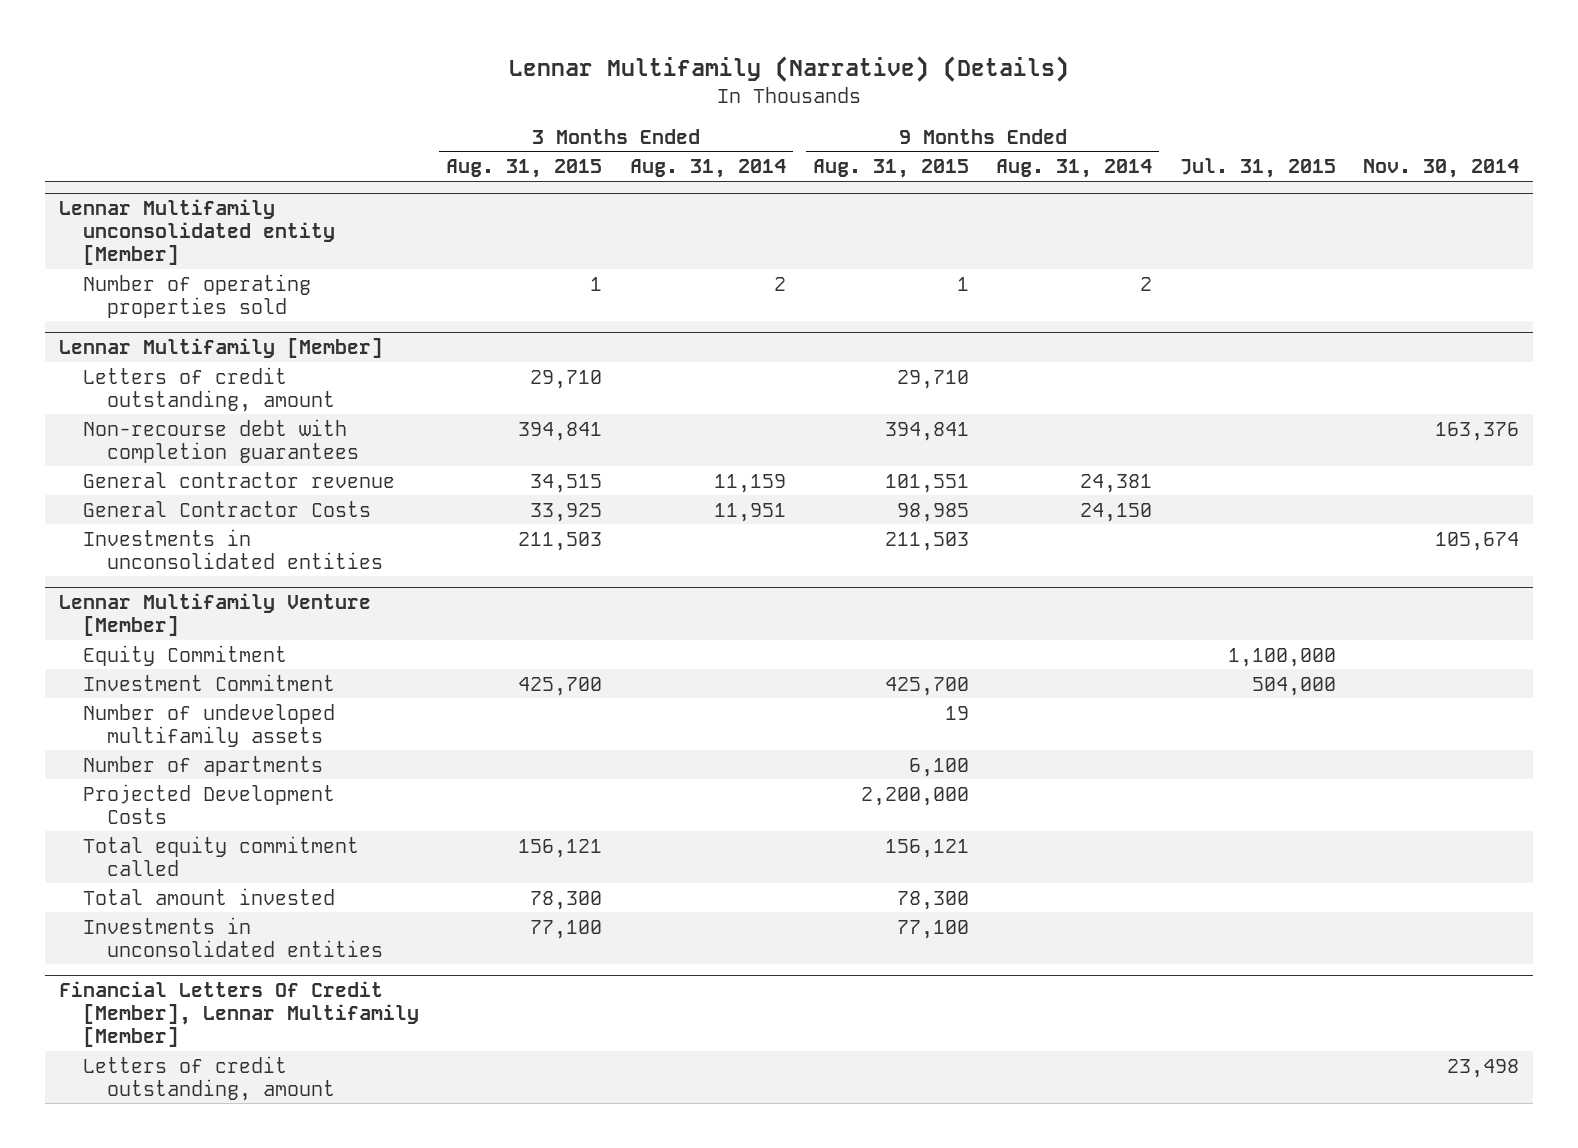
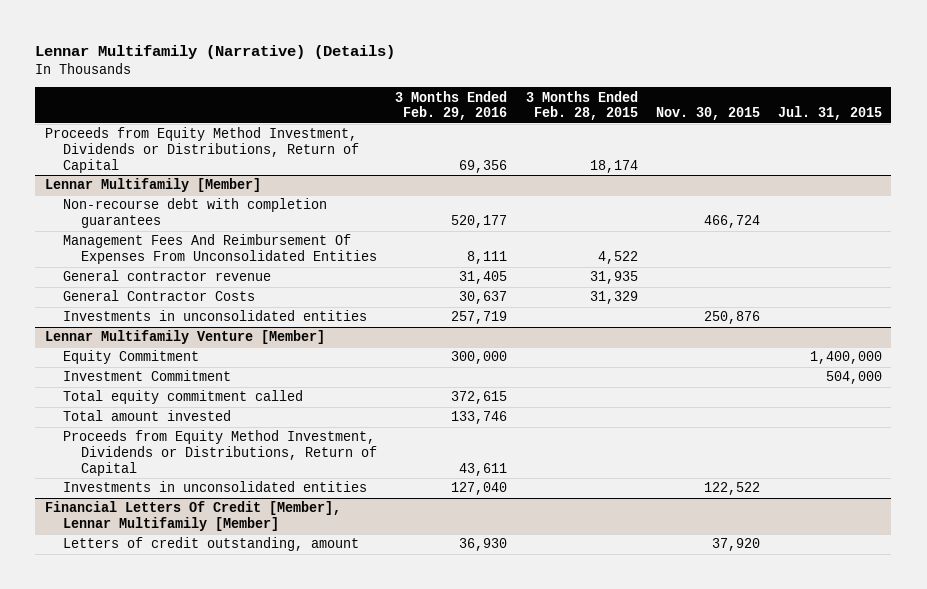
- | 3 Months Ended Aug. 31, 2015 | 3 Months Ended Aug. 31, 2014 | 9 Months Ended Aug. 31, 2015 | 9 Months Ended Aug. 31, 2014 | Jul. 31, 2015 | Nov. 30, 2014
+ | 3 Months Ended Feb. 29, 2016 | 3 Months Ended Feb. 28, 2015 | Nov. 30, 2015 | Jul. 31, 2015
- Lennar Multifamily unconsolidated entity [Member]
- Number of operating properties sold | 1 | 2 | 1 | 2 | |
+ Proceeds from Equity Method Investment, Dividends or Distributions, Return of Capital | 69,356 | 18,174 | |
@ Lennar Multifamily [Member]
- Letters of credit outstanding, amount | 29,710 | | 29,710 | | |
+ Management Fees And Reimbursement Of Expenses From Unconsolidated Entities | 8,111 | 4,522 | |
@ Lennar Multifamily Venture [Member]
- Equity Commitment | | | | | 1,100,000 |
+ Equity Commitment | 300,000 | | | 1,400,000
- Number of undeveloped multifamily assets | | | 19 | | |
- Number of apartments | | | 6,100 | | |
- Projected Development Costs | | | 2,200,000 | | |
+ Proceeds from Equity Method Investment, Dividends or Distributions, Return of Capital | 43,611 | | |

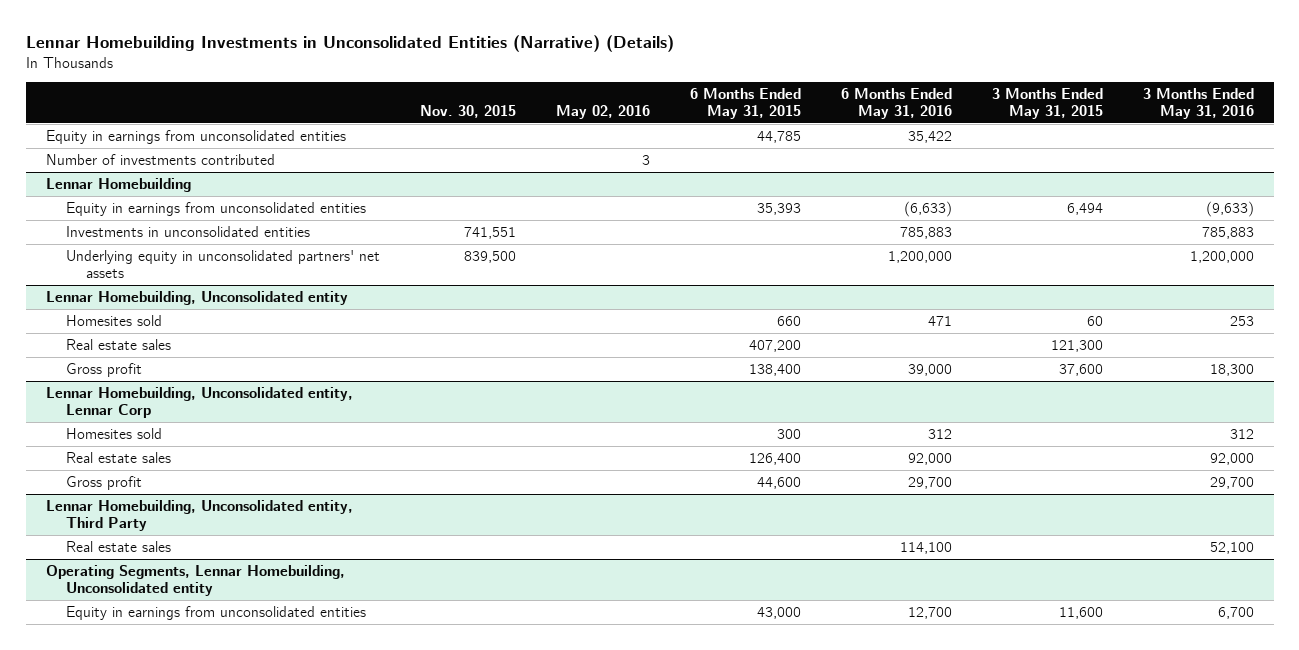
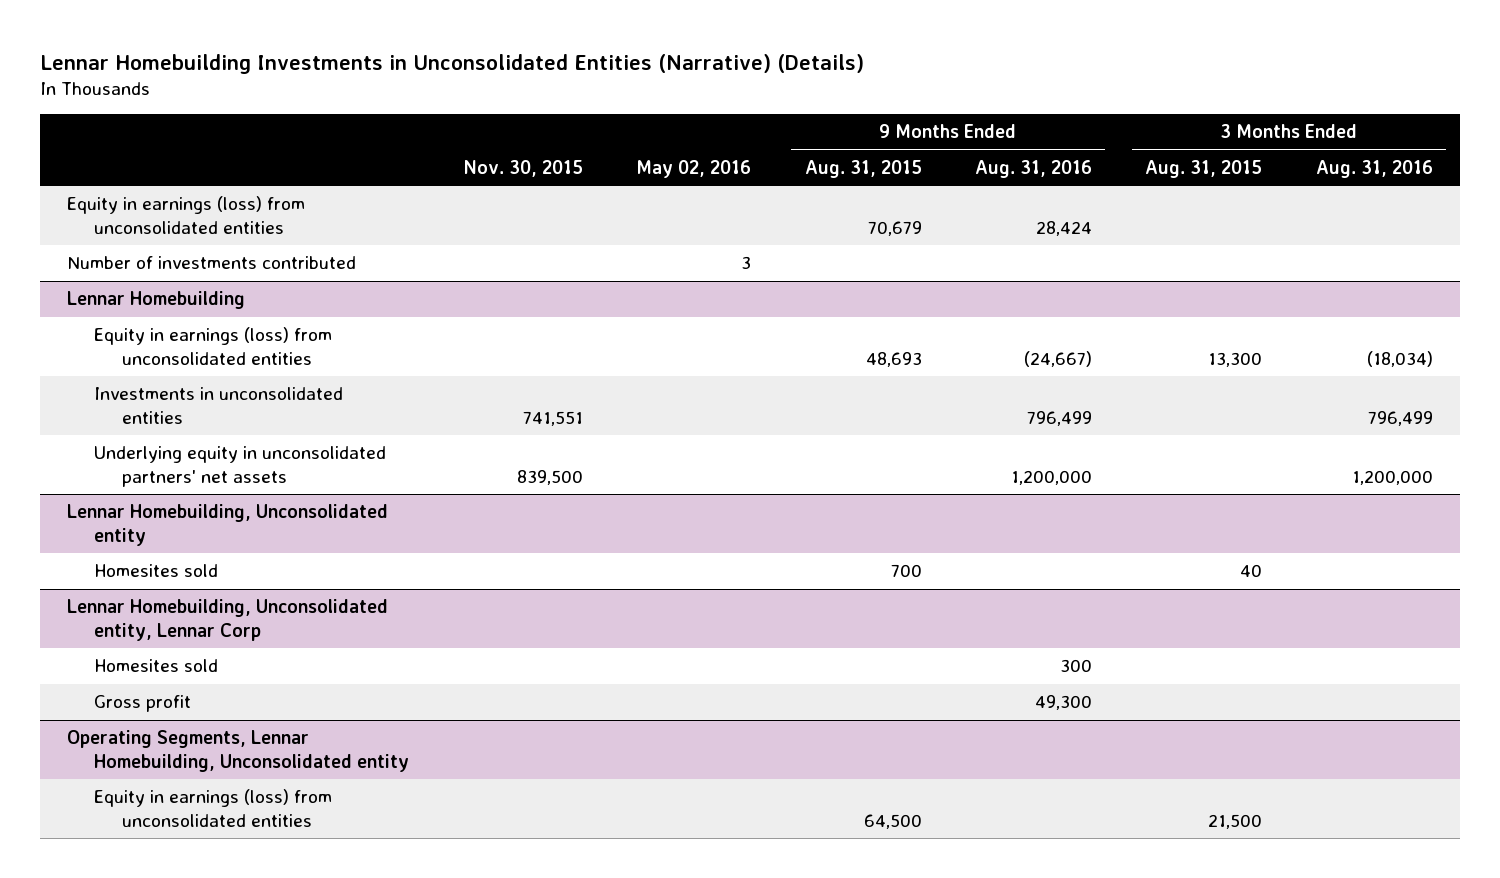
- | Nov. 30, 2015 | May 02, 2016 | 6 Months Ended May 31, 2015 | 6 Months Ended May 31, 2016 | 3 Months Ended May 31, 2015 | 3 Months Ended May 31, 2016
+ | Nov. 30, 2015 | May 02, 2016 | 9 Months Ended Aug. 31, 2015 | 9 Months Ended Aug. 31, 2016 | 3 Months Ended Aug. 31, 2015 | 3 Months Ended Aug. 31, 2016
- Equity in earnings from unconsolidated entities | | | 44,785 | 35,422 | |
+ Equity in earnings (loss) from unconsolidated entities | | | 70,679 | 28,424 | |
@ Lennar Homebuilding
- Equity in earnings from unconsolidated entities | | | 35,393 | (6,633) | 6,494 | (9,633)
+ Equity in earnings (loss) from unconsolidated entities | | | 48,693 | (24,667) | 13,300 | (18,034)
@ Lennar Homebuilding, Unconsolidated entity
- Real estate sales | | | 407,200 | | 121,300 |
- Gross profit | | | 138,400 | 39,000 | 37,600 | 18,300
@ Lennar Homebuilding, Unconsolidated entity, Lennar Corp
- Real estate sales | | | 126,400 | 92,000 | | 92,000
- Lennar Homebuilding, Unconsolidated entity, Third Party
- Real estate sales | | | | 114,100 | | 52,100
@ Operating Segments, Lennar Homebuilding, Unconsolidated entity
- Equity in earnings from unconsolidated entities | | | 43,000 | 12,700 | 11,600 | 6,700
+ Equity in earnings (loss) from unconsolidated entities | | | 64,500 | | 21,500 |

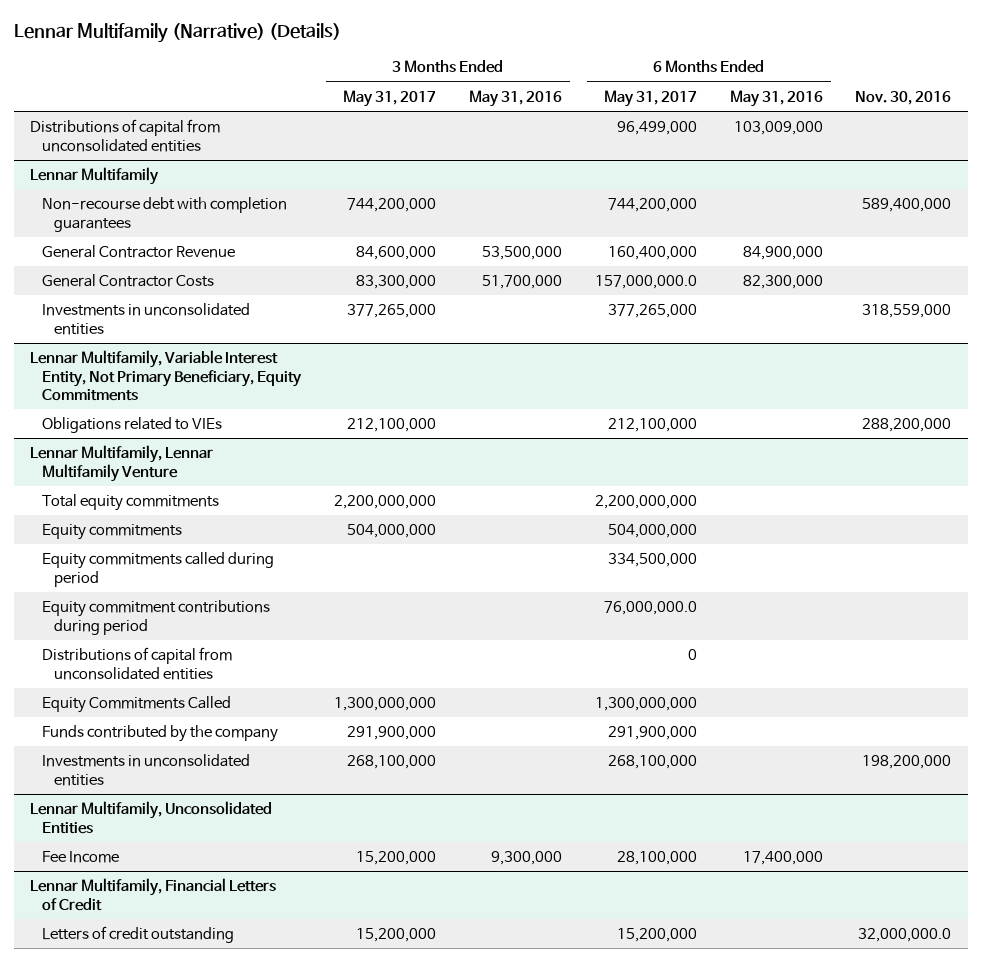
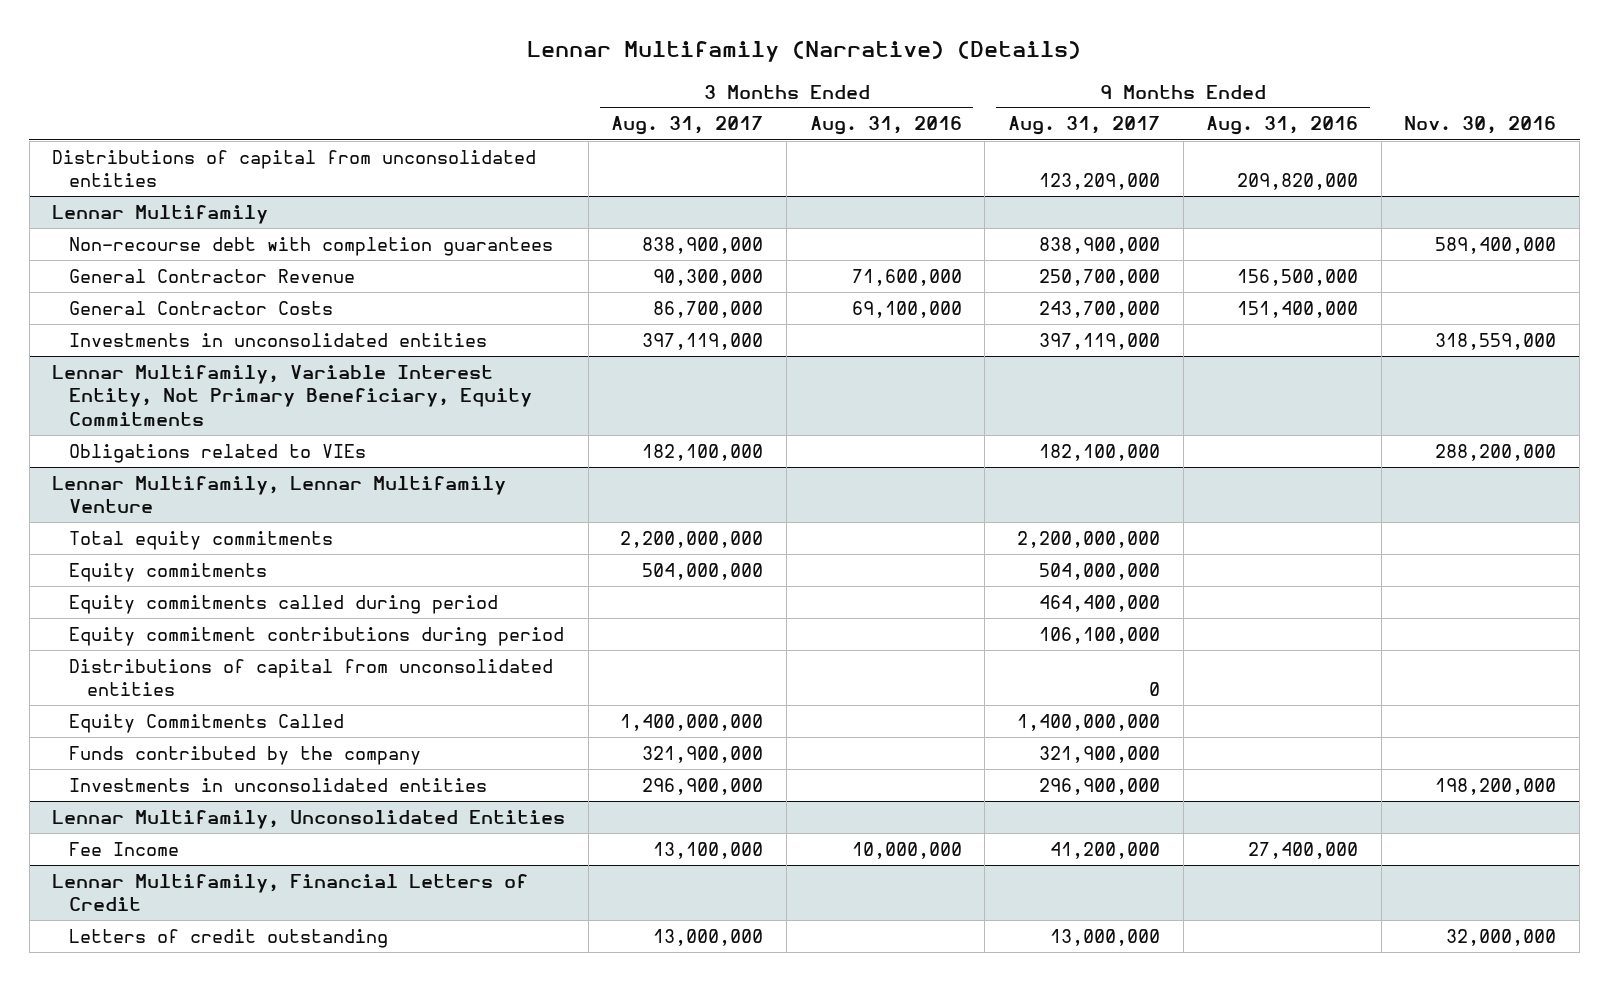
- | 3 Months Ended May 31, 2017 | 3 Months Ended May 31, 2016 | 6 Months Ended May 31, 2017 | 6 Months Ended May 31, 2016 | Nov. 30, 2016
+ | 3 Months Ended Aug. 31, 2017 | 3 Months Ended Aug. 31, 2016 | 9 Months Ended Aug. 31, 2017 | 9 Months Ended Aug. 31, 2016 | Nov. 30, 2016
@ Lennar Multifamily, Financial Letters of Credit
- Letters of credit outstanding | 15,200,000 | | 15,200,000 | | 32,000,000.0
+ Letters of credit outstanding | 13,000,000 | | 13,000,000 | | 32,000,000

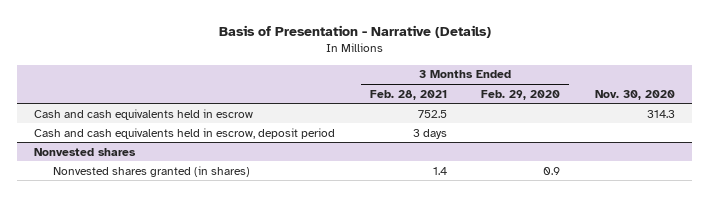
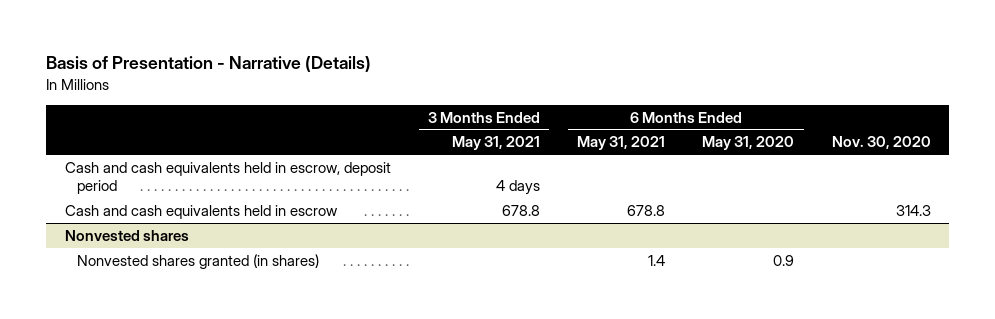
- | 3 Months Ended Feb. 28, 2021 | 3 Months Ended Feb. 29, 2020 | Nov. 30, 2020
+ | 3 Months Ended May 31, 2021 | 6 Months Ended May 31, 2021 | 6 Months Ended May 31, 2020 | Nov. 30, 2020
moved down: Cash and cash equivalents held in escrow | 678.8 | 678.8 | | 314.3

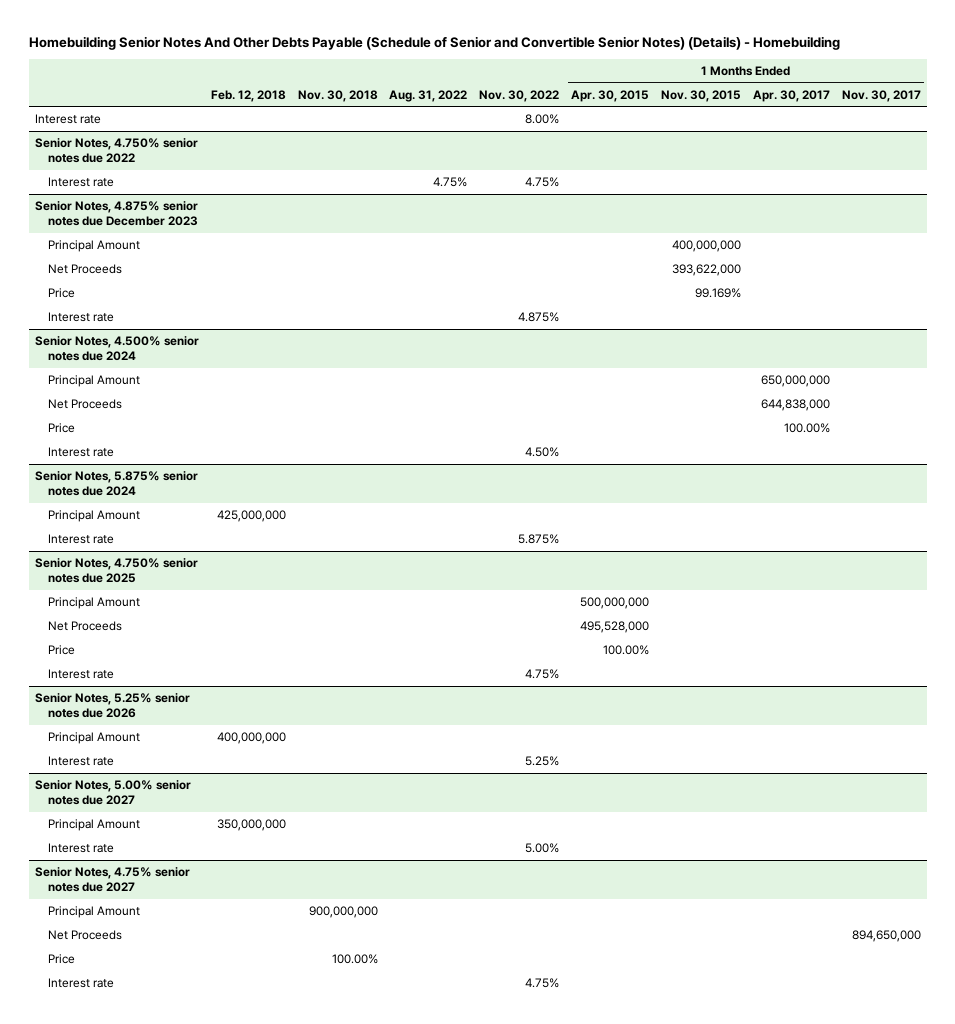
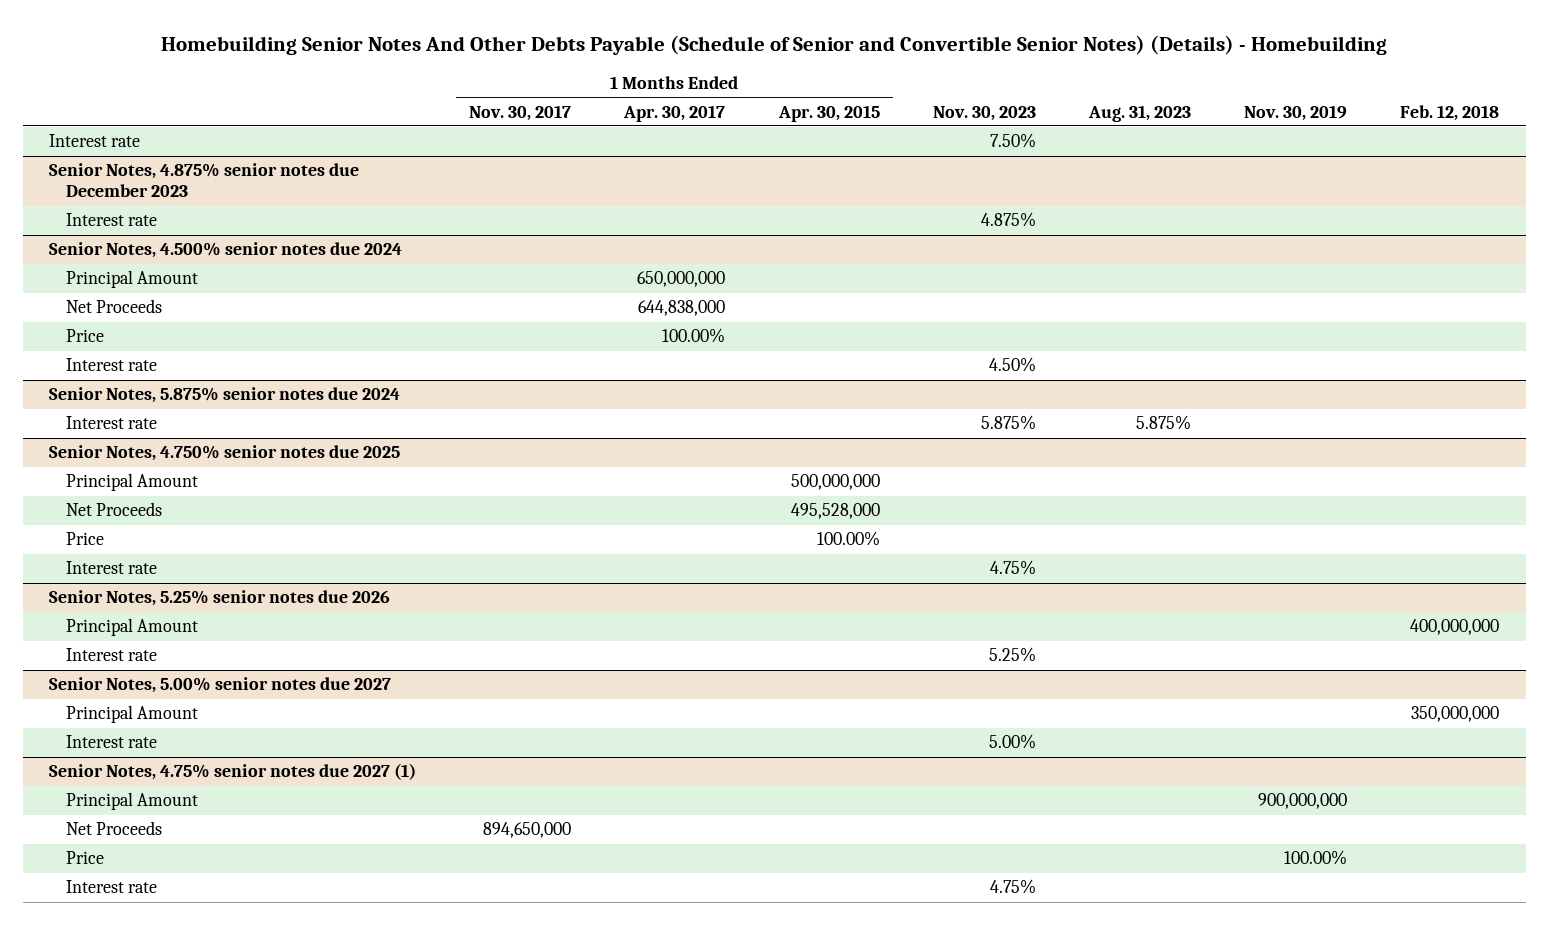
- | Feb. 12, 2018 | Nov. 30, 2018 | Aug. 31, 2022 | Nov. 30, 2022 | 1 Months Ended Apr. 30, 2015 | 1 Months Ended Nov. 30, 2015 | 1 Months Ended Apr. 30, 2017 | 1 Months Ended Nov. 30, 2017
+ | 1 Months Ended Nov. 30, 2017 | 1 Months Ended Apr. 30, 2017 | 1 Months Ended Apr. 30, 2015 | Nov. 30, 2023 | Aug. 31, 2023 | Nov. 30, 2019 | Feb. 12, 2018
- Senior Notes, 4.750% senior notes due 2022
- Interest rate | | | 4.75% | 4.75% | | | |
@ Senior Notes, 4.875% senior notes due December 2023
- Principal Amount | | | | | | 400,000,000 | |
- Net Proceeds | | | | | | 393,622,000 | |
- Price | | | | | | 99.169% | |
@ Senior Notes, 5.875% senior notes due 2024
- Principal Amount | 425,000,000 | | | | | | |
- Senior Notes, 4.75% senior notes due 2027
+ Senior Notes, 4.75% senior notes due 2027 (1)

